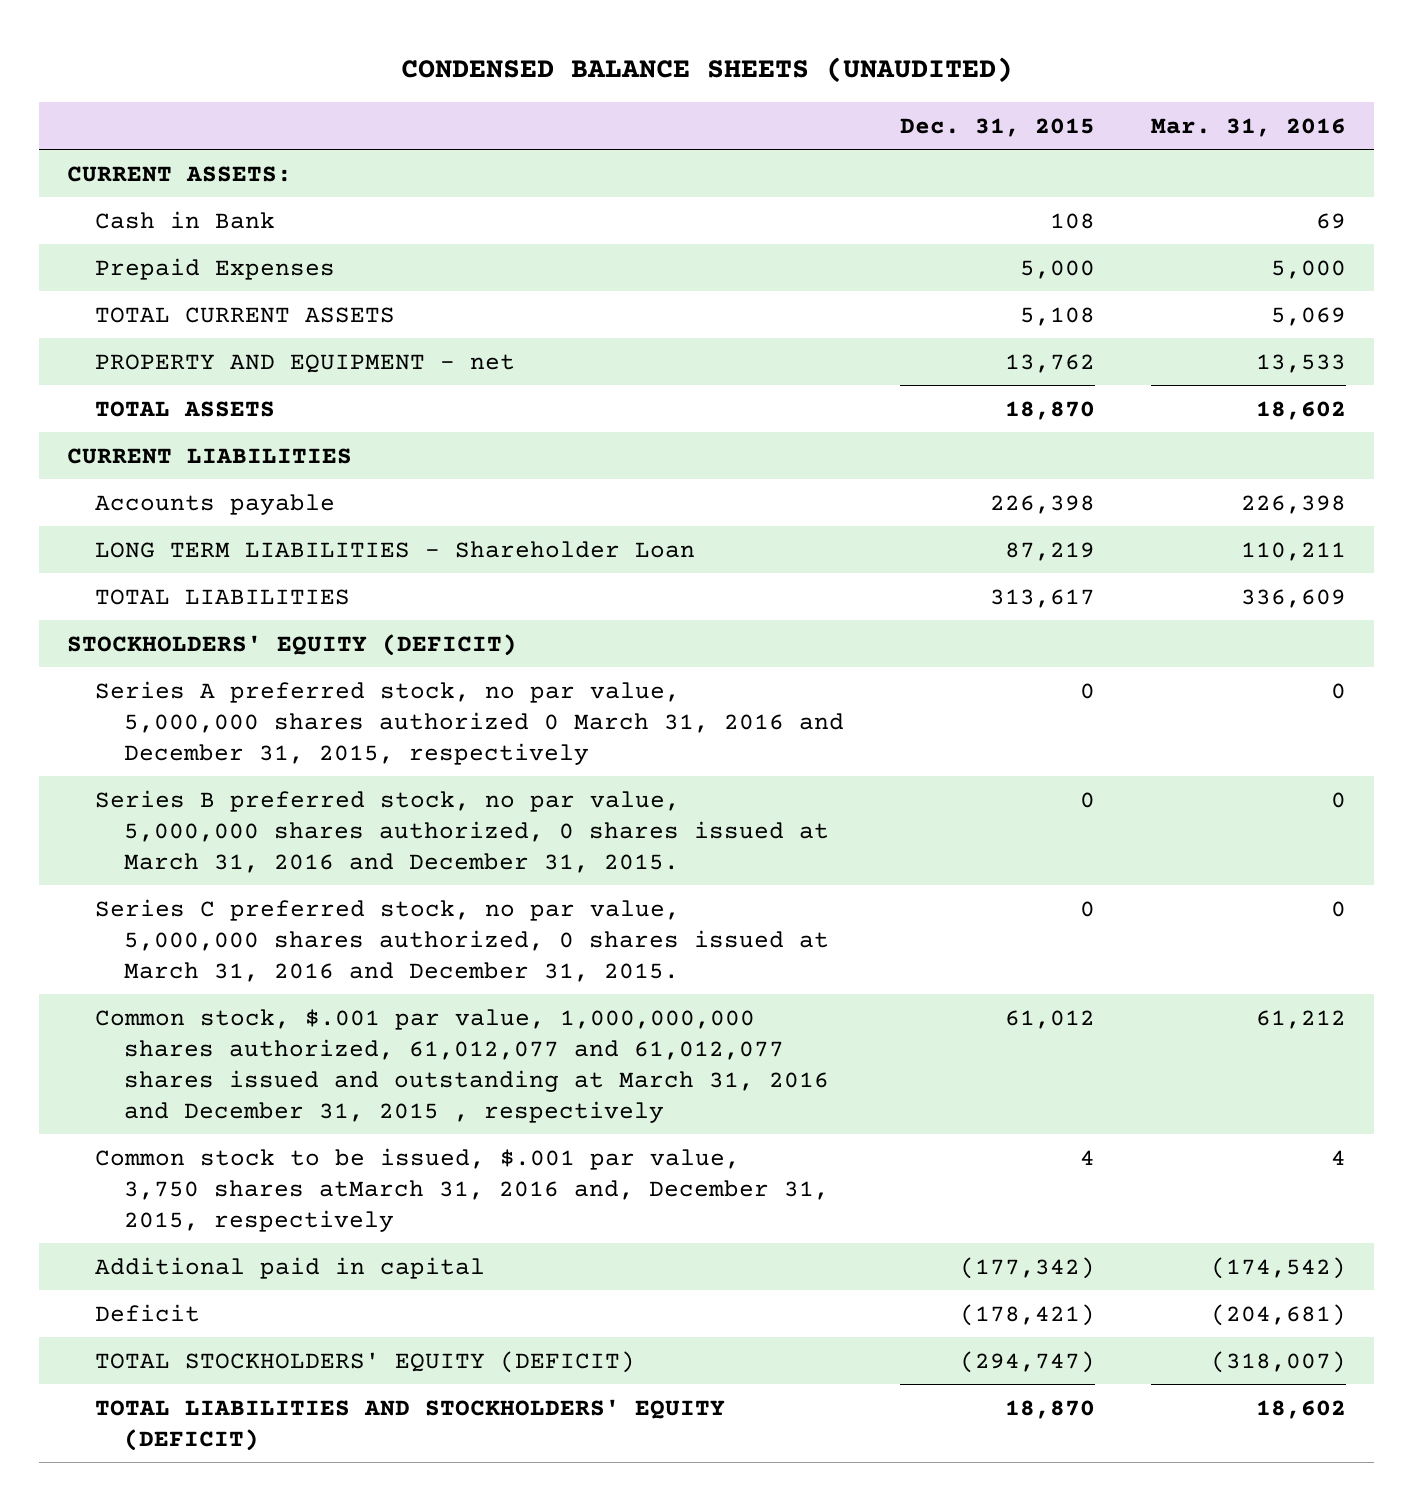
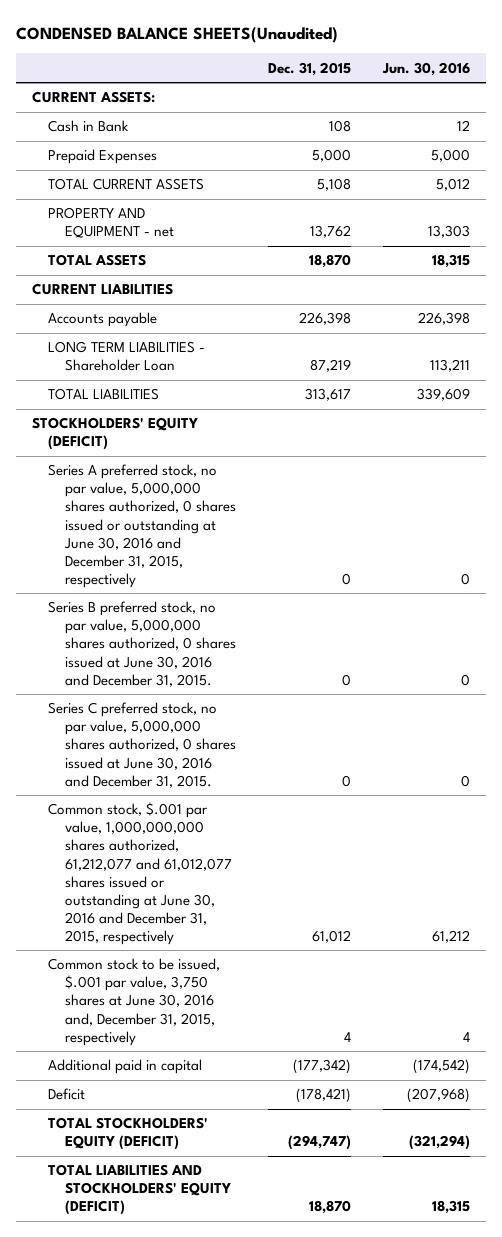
- CONDENSED BALANCE SHEETS (UNAUDITED)
+ CONDENSED BALANCE SHEETS(Unaudited)
- | Dec. 31, 2015 | Mar. 31, 2016
+ | Dec. 31, 2015 | Jun. 30, 2016
- Series A preferred stock, no par value, 5,000,000 shares authorized 0 March 31, 2016 and December 31, 2015, respectively | 0 | 0
- Series B preferred stock, no par value, 5,000,000 shares authorized, 0 shares issued at March 31, 2016 and December 31, 2015. | 0 | 0
- Series C preferred stock, no par value, 5,000,000 shares authorized, 0 shares issued at March 31, 2016 and December 31, 2015. | 0 | 0
- Common stock, $.001 par value, 1,000,000,000 shares authorized, 61,012,077 and 61,012,077 shares issued and outstanding at March 31, 2016 and December 31, 2015 , respectively | 61,012 | 61,212
- Common stock to be issued, $.001 par value, 3,750 shares atMarch 31, 2016 and, December 31, 2015, respectively | 4 | 4
+ Series A preferred stock, no par value, 5,000,000 shares authorized, 0 shares issued or outstanding at June 30, 2016 and December 31, 2015, respectively | 0 | 0
+ Series B preferred stock, no par value, 5,000,000 shares authorized, 0 shares issued at June 30, 2016 and December 31, 2015. | 0 | 0
+ Series C preferred stock, no par value, 5,000,000 shares authorized, 0 shares issued at June 30, 2016 and December 31, 2015. | 0 | 0
+ Common stock, $.001 par value, 1,000,000,000 shares authorized, 61,212,077 and 61,012,077 shares issued or outstanding at June 30, 2016 and December 31, 2015, respectively | 61,012 | 61,212
+ Common stock to be issued, $.001 par value, 3,750 shares at June 30, 2016 and, December 31, 2015, respectively | 4 | 4

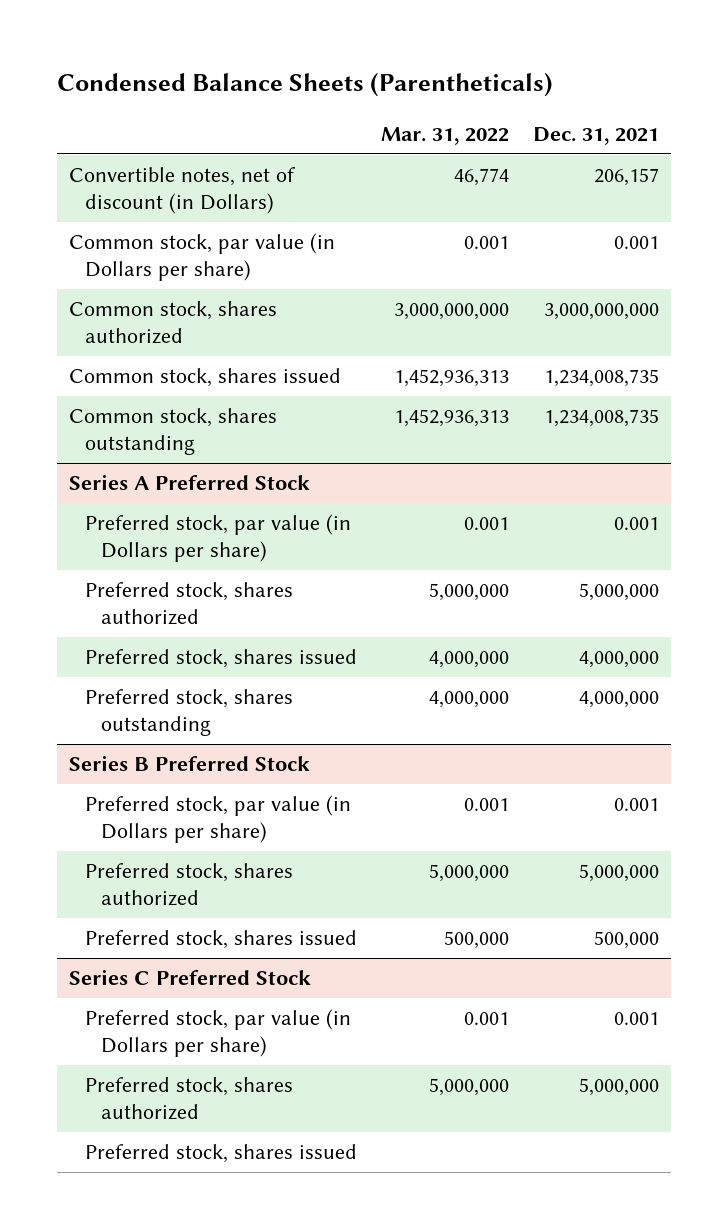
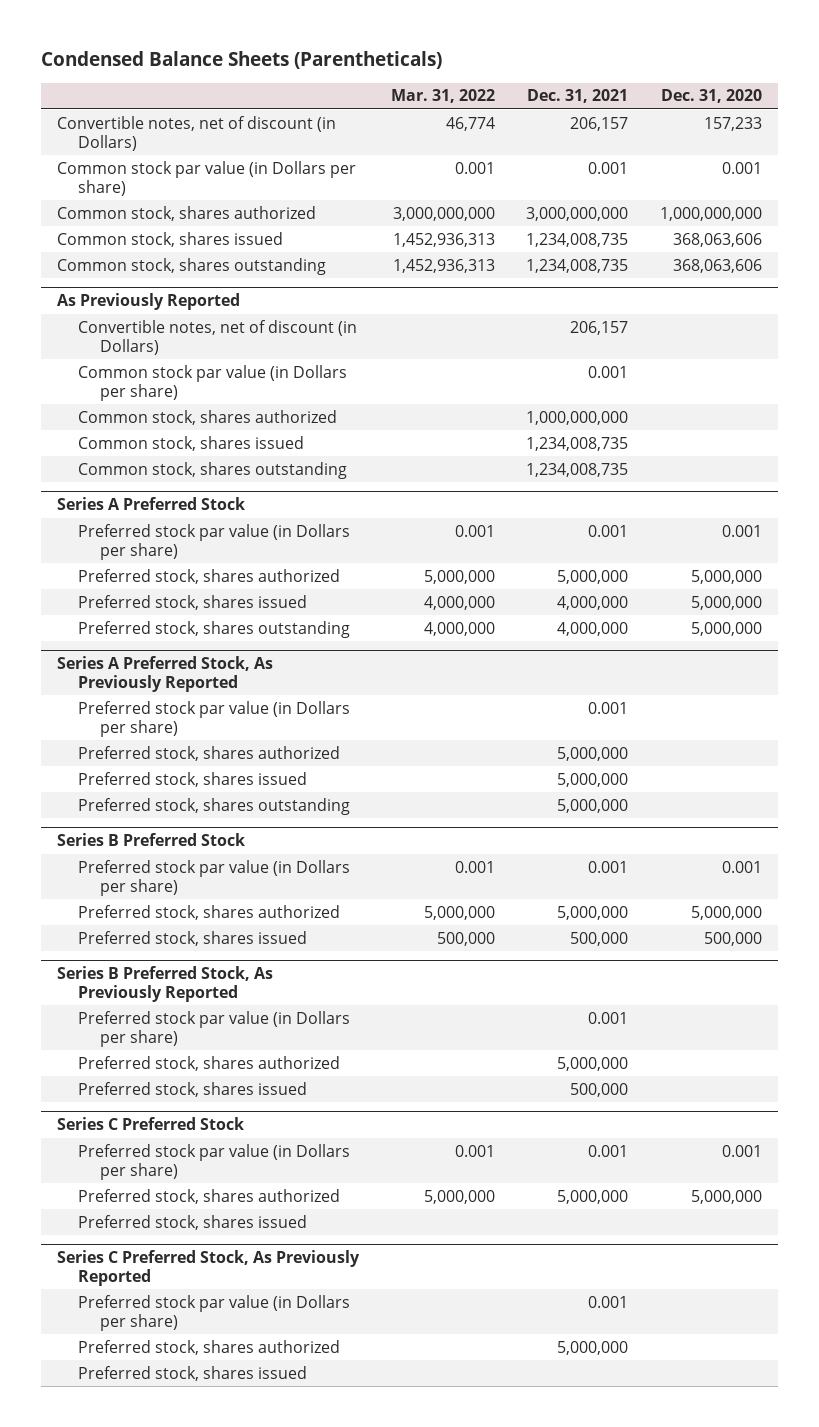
- | Mar. 31, 2022 | Dec. 31, 2021
+ | Mar. 31, 2022 | Dec. 31, 2021 | Dec. 31, 2020
- Common stock, par value (in Dollars per share) | 0.001 | 0.001
+ Common stock par value (in Dollars per share) | 0.001 | 0.001 | 0.001
+ As Previously Reported
+ Convertible notes, net of discount (in Dollars) | | 206,157 |
+ Common stock par value (in Dollars per share) | | 0.001 |
+ Common stock, shares authorized | | 1,000,000,000 |
+ Common stock, shares issued | | 1,234,008,735 |
+ Common stock, shares outstanding | | 1,234,008,735 |
@ Series A Preferred Stock
- Preferred stock, par value (in Dollars per share) | 0.001 | 0.001
+ Preferred stock par value (in Dollars per share) | 0.001 | 0.001 | 0.001
+ Series A Preferred Stock, As Previously Reported
+ Preferred stock par value (in Dollars per share) | | 0.001 |
+ Preferred stock, shares authorized | | 5,000,000 |
+ Preferred stock, shares issued | | 5,000,000 |
+ Preferred stock, shares outstanding | | 5,000,000 |
@ Series B Preferred Stock
- Preferred stock, par value (in Dollars per share) | 0.001 | 0.001
+ Preferred stock par value (in Dollars per share) | 0.001 | 0.001 | 0.001
+ Series B Preferred Stock, As Previously Reported
+ Preferred stock par value (in Dollars per share) | | 0.001 |
+ Preferred stock, shares authorized | | 5,000,000 |
+ Preferred stock, shares issued | | 500,000 |
@ Series C Preferred Stock
- Preferred stock, par value (in Dollars per share) | 0.001 | 0.001
+ Preferred stock par value (in Dollars per share) | 0.001 | 0.001 | 0.001
+ Series C Preferred Stock, As Previously Reported
+ Preferred stock par value (in Dollars per share) | | 0.001 |
+ Preferred stock, shares authorized | | 5,000,000 |
+ Preferred stock, shares issued

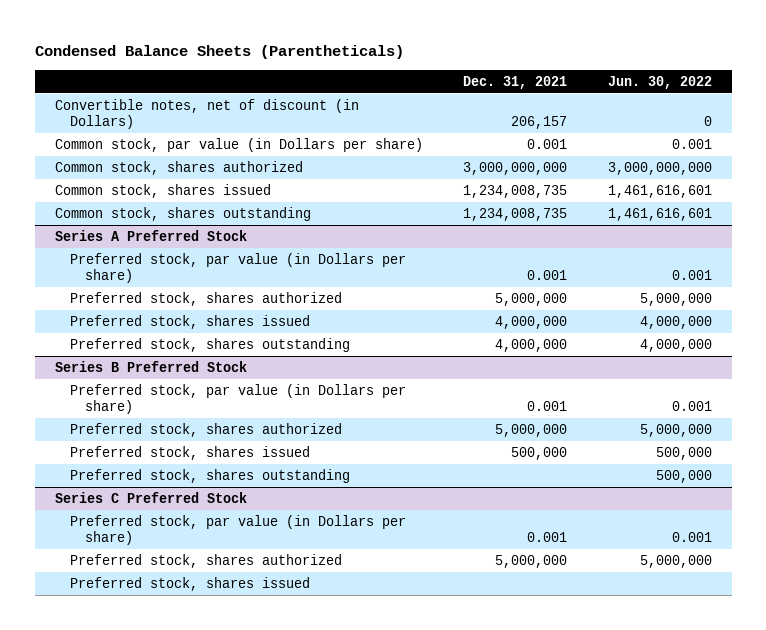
- | Mar. 31, 2022 | Dec. 31, 2021 | Dec. 31, 2020
+ | Dec. 31, 2021 | Jun. 30, 2022
- Common stock par value (in Dollars per share) | 0.001 | 0.001 | 0.001
+ Common stock, par value (in Dollars per share) | 0.001 | 0.001
- As Previously Reported
- Convertible notes, net of discount (in Dollars) | | 206,157 |
- Common stock par value (in Dollars per share) | | 0.001 |
- Common stock, shares authorized | | 1,000,000,000 |
- Common stock, shares issued | | 1,234,008,735 |
- Common stock, shares outstanding | | 1,234,008,735 |
@ Series A Preferred Stock
- Preferred stock par value (in Dollars per share) | 0.001 | 0.001 | 0.001
+ Preferred stock, par value (in Dollars per share) | 0.001 | 0.001
- Series A Preferred Stock, As Previously Reported
- Preferred stock par value (in Dollars per share) | | 0.001 |
- Preferred stock, shares authorized | | 5,000,000 |
- Preferred stock, shares issued | | 5,000,000 |
- Preferred stock, shares outstanding | | 5,000,000 |
@ Series B Preferred Stock
- Preferred stock par value (in Dollars per share) | 0.001 | 0.001 | 0.001
- Preferred stock, shares authorized | 5,000,000 | 5,000,000 | 5,000,000
- Preferred stock, shares issued | 500,000 | 500,000 | 500,000
- Series B Preferred Stock, As Previously Reported
- Preferred stock par value (in Dollars per share) | | 0.001 |
@ Series B Preferred Stock
+ Preferred stock, par value (in Dollars per share) | 0.001 | 0.001
+ Preferred stock, shares outstanding | | 500,000
@ Series C Preferred Stock
- Preferred stock par value (in Dollars per share) | 0.001 | 0.001 | 0.001
- Preferred stock, shares authorized | 5,000,000 | 5,000,000 | 5,000,000
- Preferred stock, shares issued
- Series C Preferred Stock, As Previously Reported
- Preferred stock par value (in Dollars per share) | | 0.001 |
@ Series C Preferred Stock
+ Preferred stock, par value (in Dollars per share) | 0.001 | 0.001

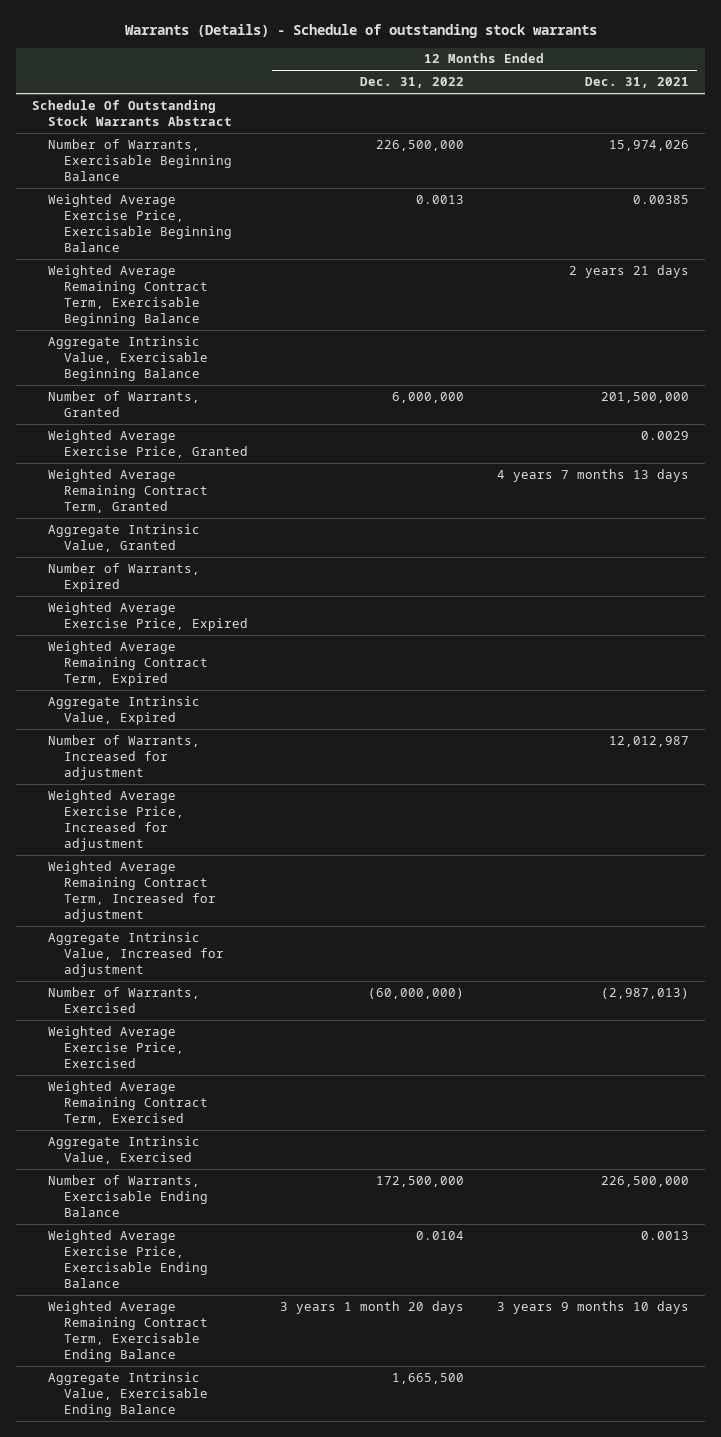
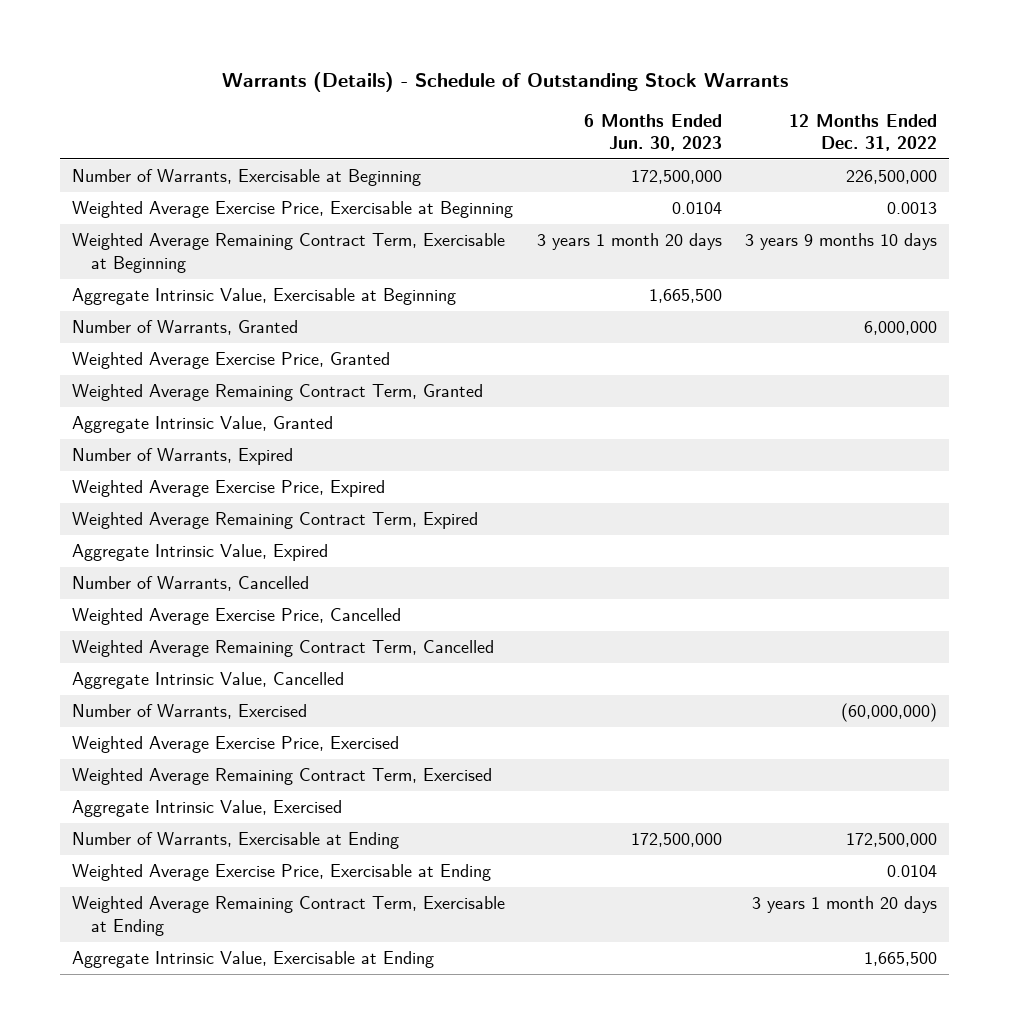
- Warrants (Details) - Schedule of outstanding stock warrants
+ Warrants (Details) - Schedule of Outstanding Stock Warrants
- | 12 Months Ended Dec. 31, 2022 | 12 Months Ended Dec. 31, 2021
+ | 6 Months Ended Jun. 30, 2023 | 12 Months Ended Dec. 31, 2022
- Schedule Of Outstanding Stock Warrants Abstract
- Number of Warrants, Exercisable Beginning Balance | 226,500,000 | 15,974,026
- Weighted Average Exercise Price, Exercisable Beginning Balance | 0.0013 | 0.00385
- Weighted Average Remaining Contract Term, Exercisable Beginning Balance | | 2 years 21 days
- Aggregate Intrinsic Value, Exercisable Beginning Balance
+ Number of Warrants, Exercisable at Beginning | 172,500,000 | 226,500,000
+ Weighted Average Exercise Price, Exercisable at Beginning | 0.0104 | 0.0013
+ Weighted Average Remaining Contract Term, Exercisable at Beginning | 3 years 1 month 20 days | 3 years 9 months 10 days
+ Aggregate Intrinsic Value, Exercisable at Beginning | 1,665,500 |
- Number of Warrants, Increased for adjustment | | 12,012,987
- Weighted Average Exercise Price, Increased for adjustment
- Weighted Average Remaining Contract Term, Increased for adjustment
- Aggregate Intrinsic Value, Increased for adjustment
+ Number of Warrants, Cancelled
+ Weighted Average Exercise Price, Cancelled
+ Weighted Average Remaining Contract Term, Cancelled
+ Aggregate Intrinsic Value, Cancelled
- Number of Warrants, Exercisable Ending Balance | 172,500,000 | 226,500,000
- Weighted Average Exercise Price, Exercisable Ending Balance | 0.0104 | 0.0013
- Weighted Average Remaining Contract Term, Exercisable Ending Balance | 3 years 1 month 20 days | 3 years 9 months 10 days
- Aggregate Intrinsic Value, Exercisable Ending Balance | 1,665,500 |
+ Number of Warrants, Exercisable at Ending | 172,500,000 | 172,500,000
+ Weighted Average Exercise Price, Exercisable at Ending | | 0.0104
+ Weighted Average Remaining Contract Term, Exercisable at Ending | | 3 years 1 month 20 days
+ Aggregate Intrinsic Value, Exercisable at Ending | | 1,665,500

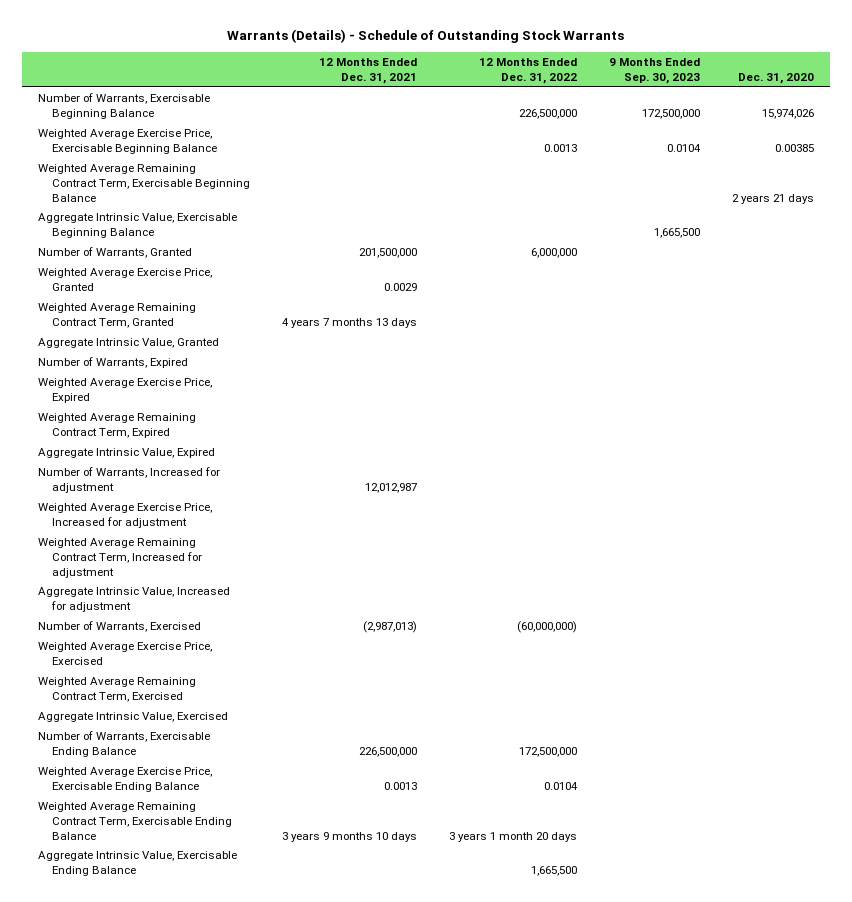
- | 6 Months Ended Jun. 30, 2023 | 12 Months Ended Dec. 31, 2022
+ | 12 Months Ended Dec. 31, 2021 | 12 Months Ended Dec. 31, 2022 | 9 Months Ended Sep. 30, 2023 | Dec. 31, 2020
- Number of Warrants, Exercisable at Beginning | 172,500,000 | 226,500,000
- Weighted Average Exercise Price, Exercisable at Beginning | 0.0104 | 0.0013
- Weighted Average Remaining Contract Term, Exercisable at Beginning | 3 years 1 month 20 days | 3 years 9 months 10 days
- Aggregate Intrinsic Value, Exercisable at Beginning | 1,665,500 |
+ Number of Warrants, Exercisable Beginning Balance | | 226,500,000 | 172,500,000 | 15,974,026
+ Weighted Average Exercise Price, Exercisable Beginning Balance | | 0.0013 | 0.0104 | 0.00385
+ Weighted Average Remaining Contract Term, Exercisable Beginning Balance | | | | 2 years 21 days
+ Aggregate Intrinsic Value, Exercisable Beginning Balance | | | 1,665,500 |
- Number of Warrants, Cancelled
- Weighted Average Exercise Price, Cancelled
- Weighted Average Remaining Contract Term, Cancelled
- Aggregate Intrinsic Value, Cancelled
+ Number of Warrants, Increased for adjustment | 12,012,987 | | |
+ Weighted Average Exercise Price, Increased for adjustment
+ Weighted Average Remaining Contract Term, Increased for adjustment
+ Aggregate Intrinsic Value, Increased for adjustment
- Number of Warrants, Exercisable at Ending | 172,500,000 | 172,500,000
- Weighted Average Exercise Price, Exercisable at Ending | | 0.0104
- Weighted Average Remaining Contract Term, Exercisable at Ending | | 3 years 1 month 20 days
- Aggregate Intrinsic Value, Exercisable at Ending | | 1,665,500
+ Number of Warrants, Exercisable Ending Balance | 226,500,000 | 172,500,000 | |
+ Weighted Average Exercise Price, Exercisable Ending Balance | 0.0013 | 0.0104 | |
+ Weighted Average Remaining Contract Term, Exercisable Ending Balance | 3 years 9 months 10 days | 3 years 1 month 20 days | |
+ Aggregate Intrinsic Value, Exercisable Ending Balance | | 1,665,500 | |

